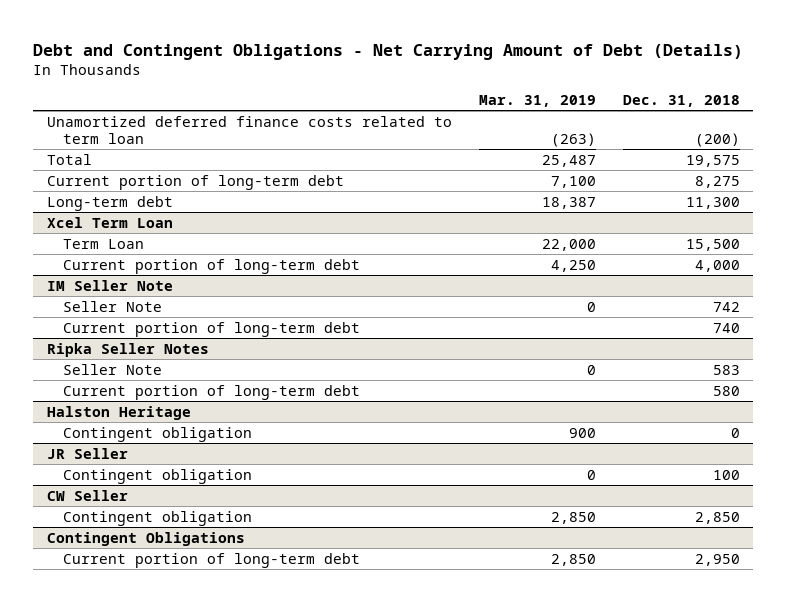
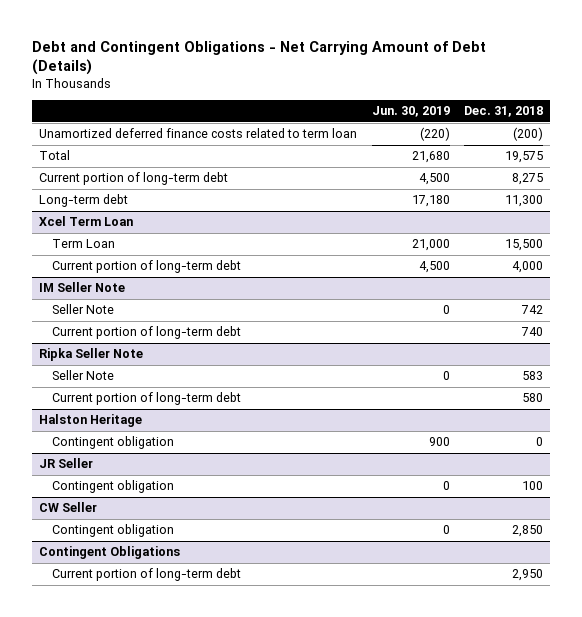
- | Mar. 31, 2019 | Dec. 31, 2018
+ | Jun. 30, 2019 | Dec. 31, 2018
- Ripka Seller Notes
+ Ripka Seller Note

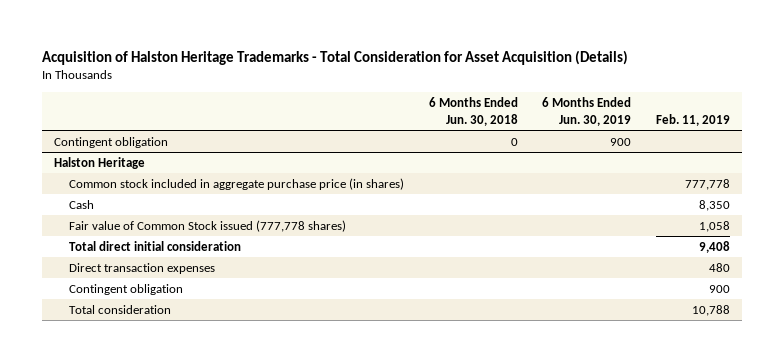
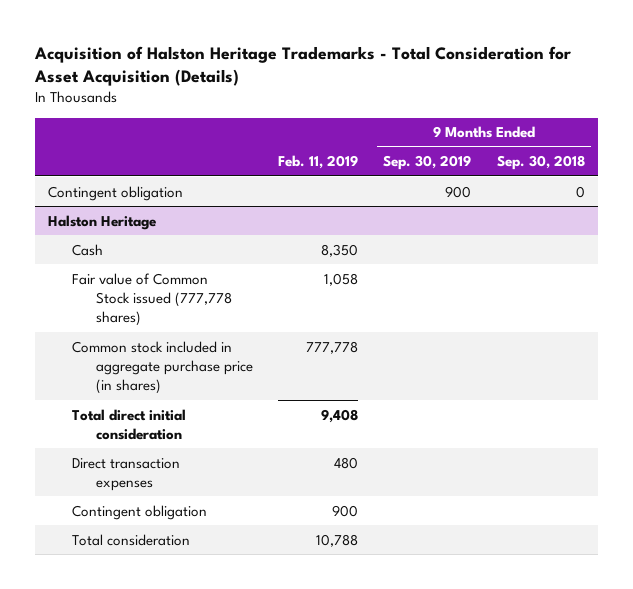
- | 6 Months Ended Jun. 30, 2018 | 6 Months Ended Jun. 30, 2019 | Feb. 11, 2019
+ | Feb. 11, 2019 | 9 Months Ended Sep. 30, 2019 | 9 Months Ended Sep. 30, 2018
@ Halston Heritage
moved down: Common stock included in aggregate purchase price (in shares) | 777,778 | |

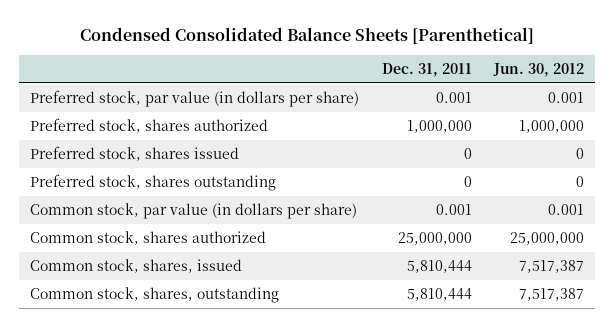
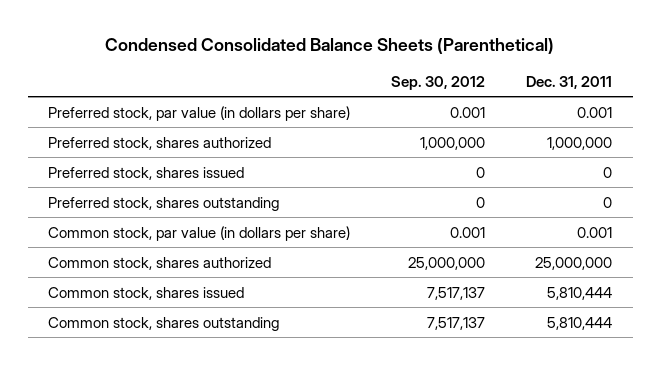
- Condensed Consolidated Balance Sheets [Parenthetical]
+ Condensed Consolidated Balance Sheets (Parenthetical)
- | Dec. 31, 2011 | Jun. 30, 2012
+ | Sep. 30, 2012 | Dec. 31, 2011
- Common stock, shares, issued | 5,810,444 | 7,517,387
- Common stock, shares, outstanding | 5,810,444 | 7,517,387
+ Common stock, shares issued | 7,517,137 | 5,810,444
+ Common stock, shares outstanding | 7,517,137 | 5,810,444

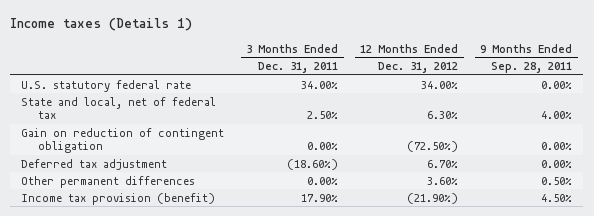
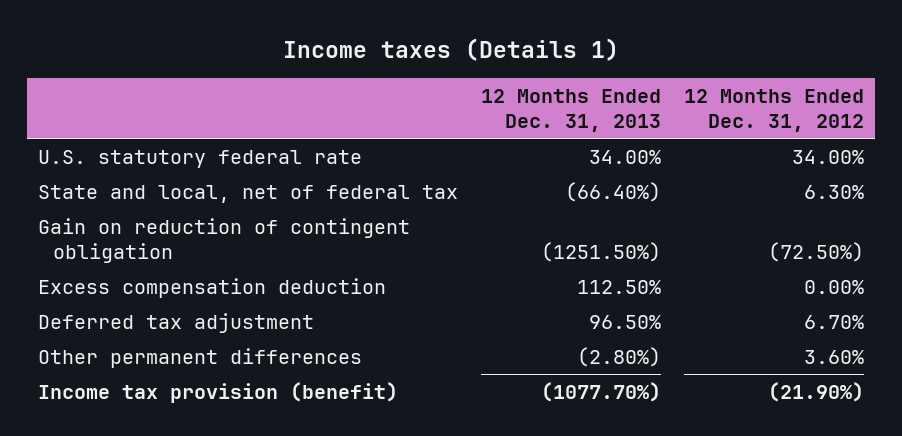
- | 3 Months Ended Dec. 31, 2011 | 12 Months Ended Dec. 31, 2012 | 9 Months Ended Sep. 28, 2011
+ | 12 Months Ended Dec. 31, 2013 | 12 Months Ended Dec. 31, 2012
+ Excess compensation deduction | 112.50% | 0.00%

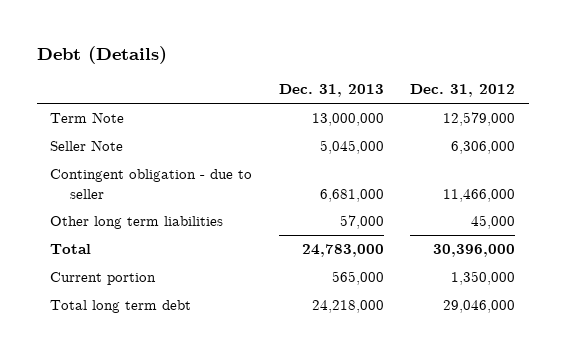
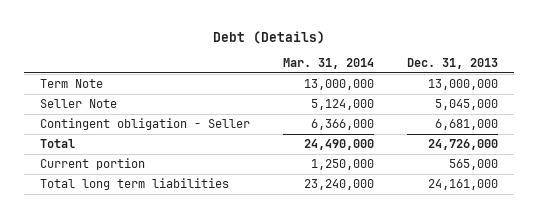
- | Dec. 31, 2013 | Dec. 31, 2012
+ | Mar. 31, 2014 | Dec. 31, 2013
- Contingent obligation - due to seller | 6,681,000 | 11,466,000
- Other long term liabilities | 57,000 | 45,000
- Total | 24,783,000 | 30,396,000
+ Contingent obligation - Seller | 6,366,000 | 6,681,000
+ Total | 24,490,000 | 24,726,000
- Total long term debt | 24,218,000 | 29,046,000
+ Total long term liabilities | 23,240,000 | 24,161,000

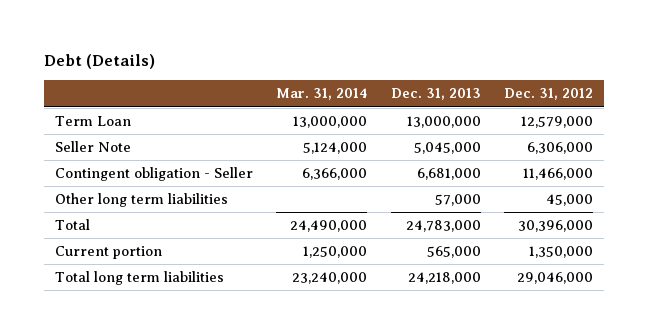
- | Mar. 31, 2014 | Dec. 31, 2013
+ | Mar. 31, 2014 | Dec. 31, 2013 | Dec. 31, 2012
- Term Note | 13,000,000 | 13,000,000
+ Term Loan | 13,000,000 | 13,000,000 | 12,579,000
- Total | 24,490,000 | 24,726,000
+ Other long term liabilities | | 57,000 | 45,000
+ Total | 24,490,000 | 24,783,000 | 30,396,000
- Total long term liabilities | 23,240,000 | 24,161,000
+ Total long term liabilities | 23,240,000 | 24,218,000 | 29,046,000

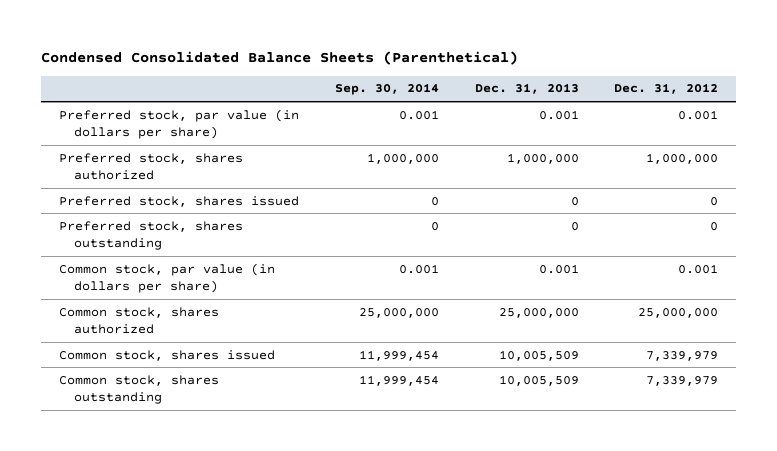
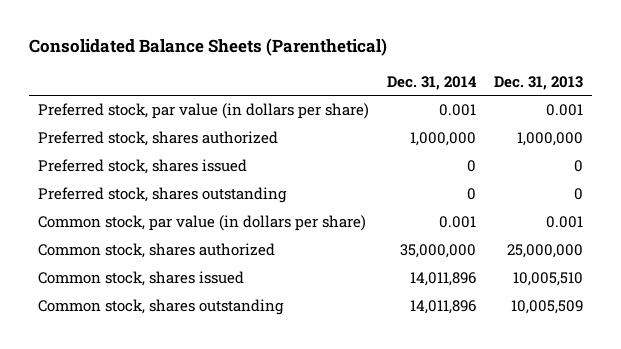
- Condensed Consolidated Balance Sheets (Parenthetical)
+ Consolidated Balance Sheets (Parenthetical)
- | Sep. 30, 2014 | Dec. 31, 2013 | Dec. 31, 2012
+ | Dec. 31, 2014 | Dec. 31, 2013
- Common stock, shares issued | 11,999,454 | 10,005,509 | 7,339,979
+ Common stock, shares issued | 14,011,896 | 10,005,510

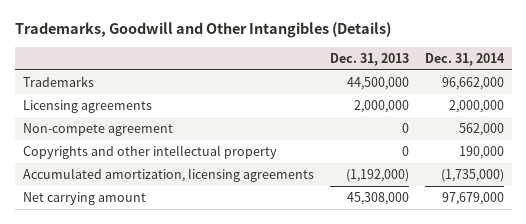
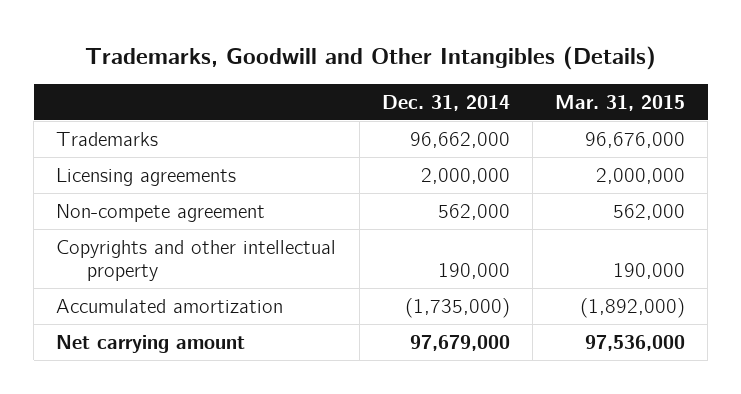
- | Dec. 31, 2013 | Dec. 31, 2014
+ | Dec. 31, 2014 | Mar. 31, 2015
- Accumulated amortization, licensing agreements | (1,192,000) | (1,735,000)
+ Accumulated amortization | (1,735,000) | (1,892,000)

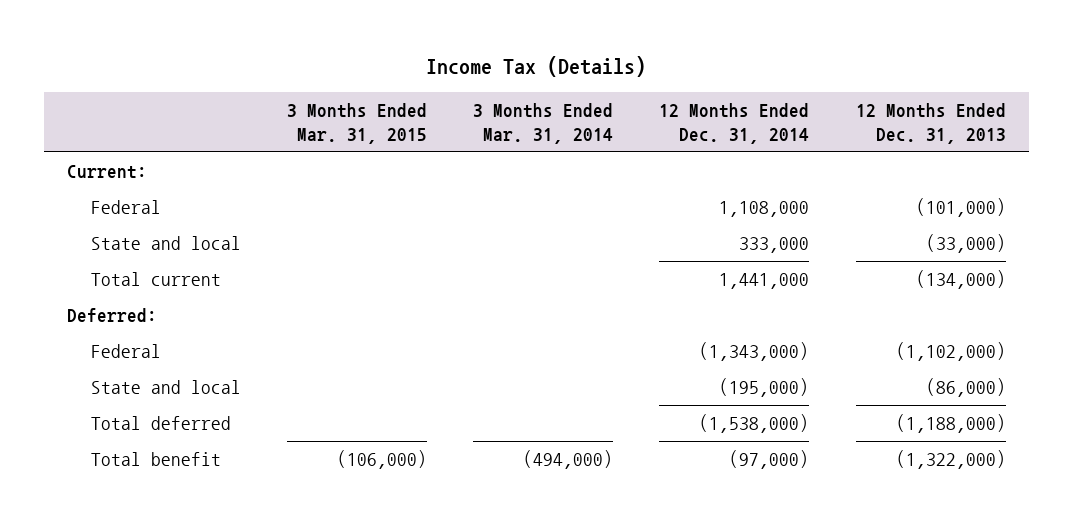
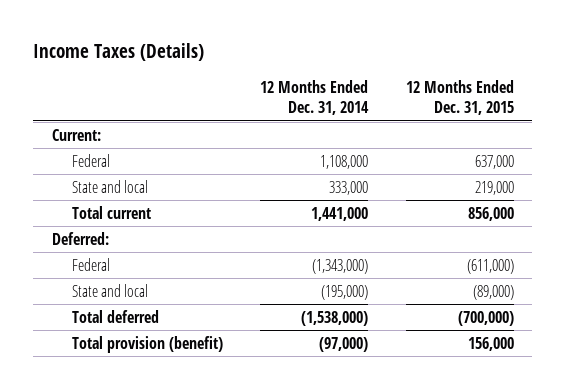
- Income Tax (Details)
+ Income Taxes (Details)
- | 3 Months Ended Mar. 31, 2015 | 3 Months Ended Mar. 31, 2014 | 12 Months Ended Dec. 31, 2014 | 12 Months Ended Dec. 31, 2013
+ | 12 Months Ended Dec. 31, 2014 | 12 Months Ended Dec. 31, 2015
- Total benefit | (106,000) | (494,000) | (97,000) | (1,322,000)
+ Total provision (benefit) | (97,000) | 156,000

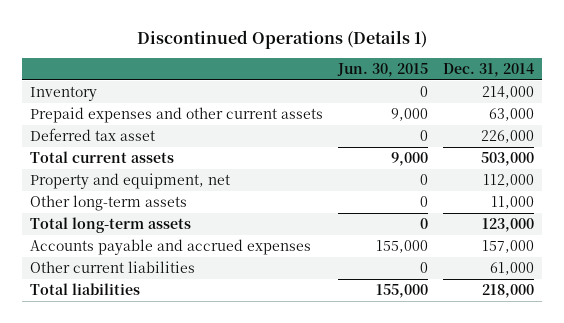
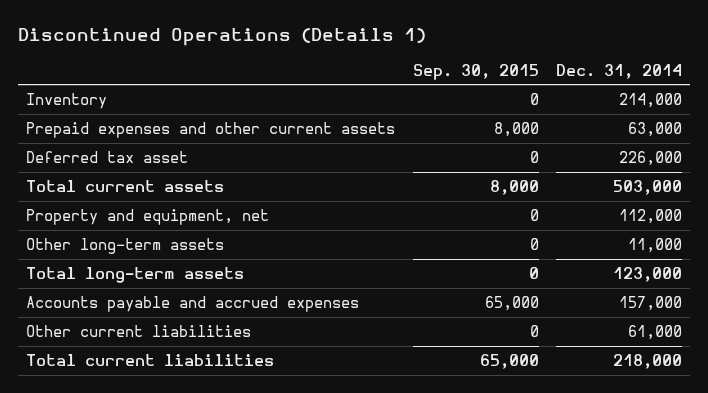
- | Jun. 30, 2015 | Dec. 31, 2014
+ | Sep. 30, 2015 | Dec. 31, 2014
- Total liabilities | 155,000 | 218,000
+ Total current liabilities | 65,000 | 218,000

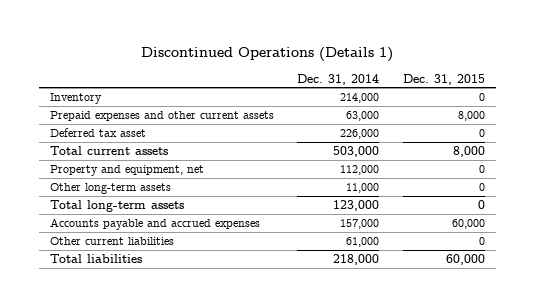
- | Sep. 30, 2015 | Dec. 31, 2014
+ | Dec. 31, 2014 | Dec. 31, 2015
- Total current liabilities | 65,000 | 218,000
+ Total liabilities | 218,000 | 60,000

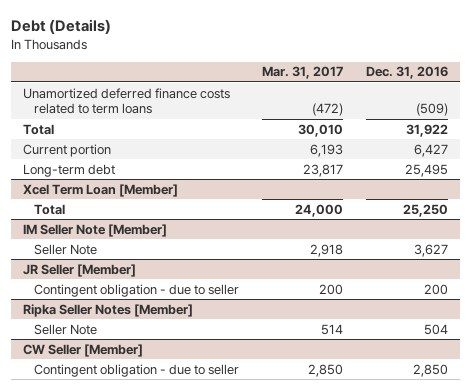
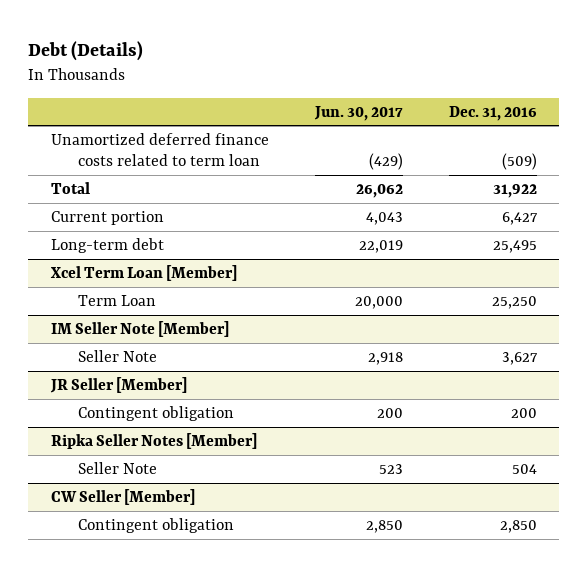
- | Mar. 31, 2017 | Dec. 31, 2016
+ | Jun. 30, 2017 | Dec. 31, 2016
- Unamortized deferred finance costs related to term loans | (472) | (509)
+ Unamortized deferred finance costs related to term loan | (429) | (509)
@ Xcel Term Loan [Member]
- Total | 24,000 | 25,250
+ Term Loan | 20,000 | 25,250
@ JR Seller [Member]
- Contingent obligation - due to seller | 200 | 200
+ Contingent obligation | 200 | 200
@ CW Seller [Member]
- Contingent obligation - due to seller | 2,850 | 2,850
+ Contingent obligation | 2,850 | 2,850

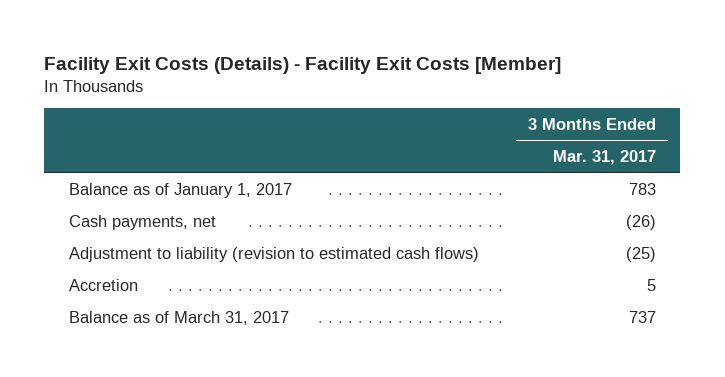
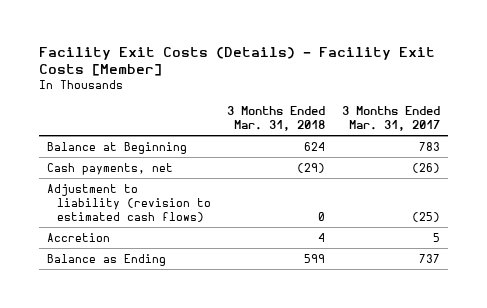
- | 3 Months Ended Mar. 31, 2017
+ | 3 Months Ended Mar. 31, 2018 | 3 Months Ended Mar. 31, 2017
- Balance as of January 1, 2017 | 783
+ Balance at Beginning | 624 | 783
- Balance as of March 31, 2017 | 737
+ Balance as Ending | 599 | 737

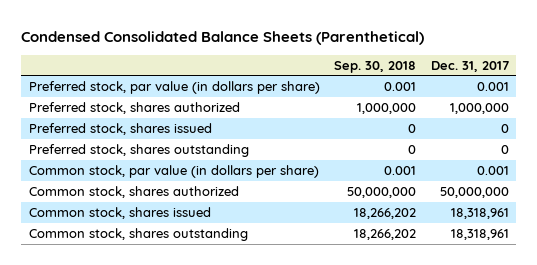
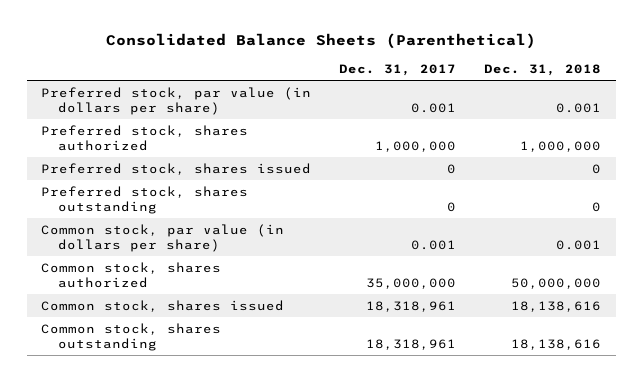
- Condensed Consolidated Balance Sheets (Parenthetical)
+ Consolidated Balance Sheets (Parenthetical)
- | Sep. 30, 2018 | Dec. 31, 2017
+ | Dec. 31, 2017 | Dec. 31, 2018
- Common stock, shares authorized | 50,000,000 | 50,000,000
+ Common stock, shares authorized | 35,000,000 | 50,000,000

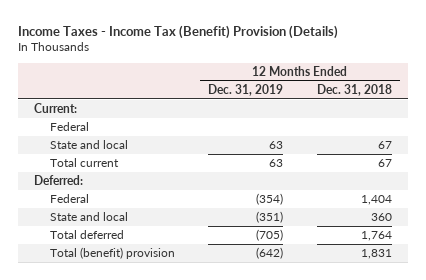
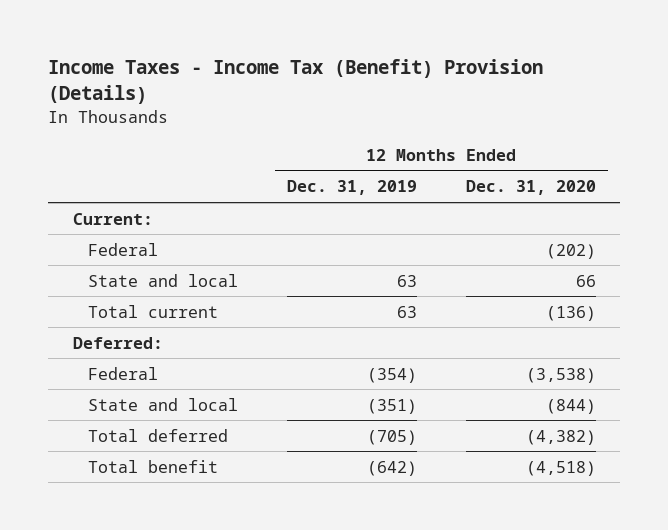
- | 12 Months Ended Dec. 31, 2019 | 12 Months Ended Dec. 31, 2018
+ | 12 Months Ended Dec. 31, 2019 | 12 Months Ended Dec. 31, 2020
- Total (benefit) provision | (642) | 1,831
+ Total benefit | (642) | (4,518)

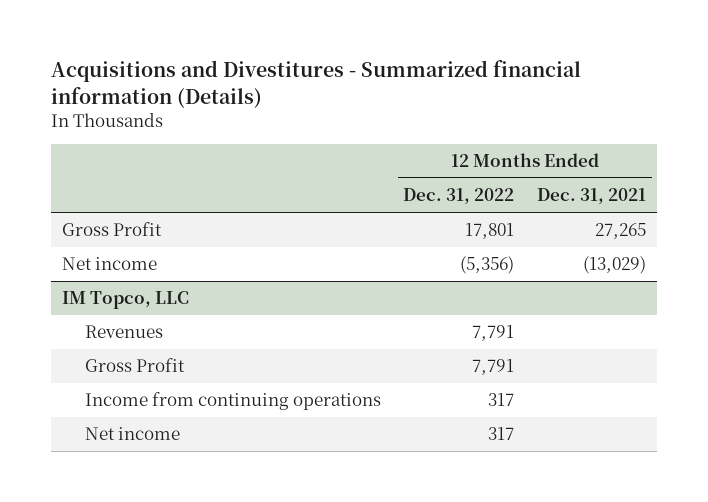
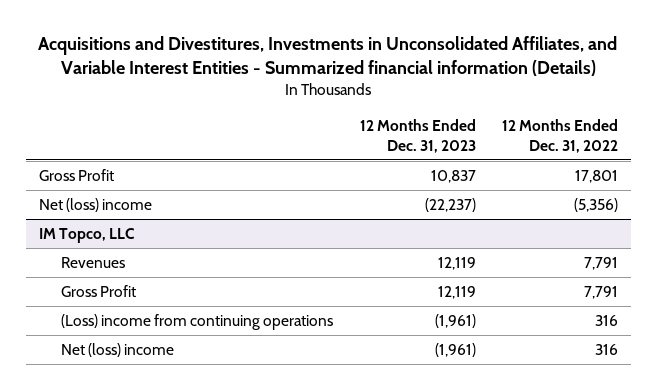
- Acquisitions and Divestitures - Summarized financial information (Details)
+ Acquisitions and Divestitures, Investments in Unconsolidated Affiliates, and Variable Interest Entities - Summarized financial information (Details)
- | 12 Months Ended Dec. 31, 2022 | 12 Months Ended Dec. 31, 2021
+ | 12 Months Ended Dec. 31, 2023 | 12 Months Ended Dec. 31, 2022
- Net income | (5,356) | (13,029)
+ Net (loss) income | (22,237) | (5,356)
@ IM Topco, LLC
- Income from continuing operations | 317 |
- Net income | 317 |
+ (Loss) income from continuing operations | (1,961) | 316
+ Net (loss) income | (1,961) | 316

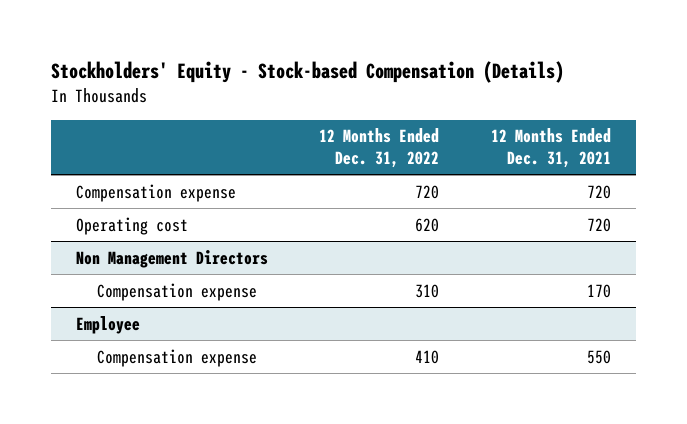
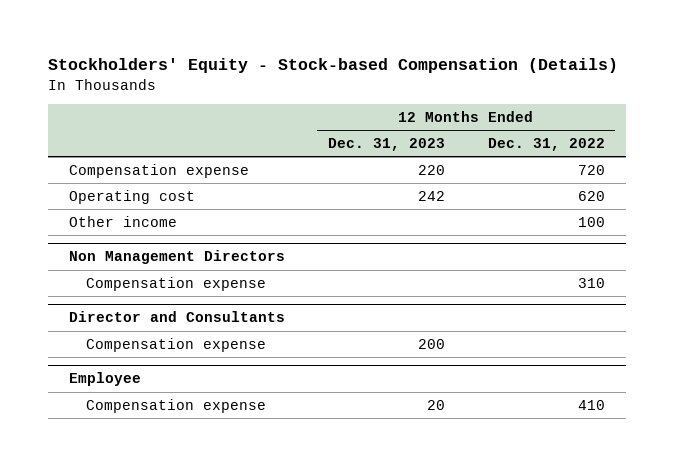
- | 12 Months Ended Dec. 31, 2022 | 12 Months Ended Dec. 31, 2021
+ | 12 Months Ended Dec. 31, 2023 | 12 Months Ended Dec. 31, 2022
+ Other income | | 100
+ Director and Consultants
+ Compensation expense | 200 |

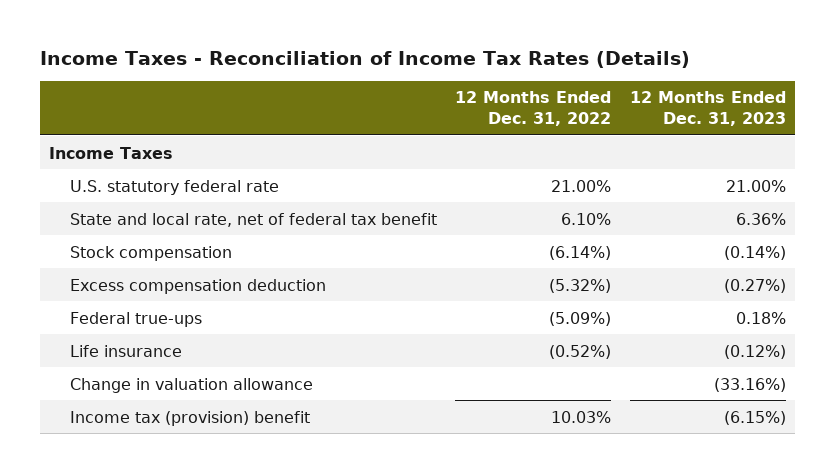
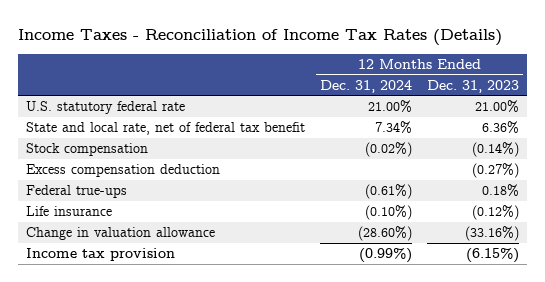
- | 12 Months Ended Dec. 31, 2022 | 12 Months Ended Dec. 31, 2023
+ | 12 Months Ended Dec. 31, 2024 | 12 Months Ended Dec. 31, 2023
- Income Taxes
- Income tax (provision) benefit | 10.03% | (6.15%)
+ Income tax provision | (0.99%) | (6.15%)

